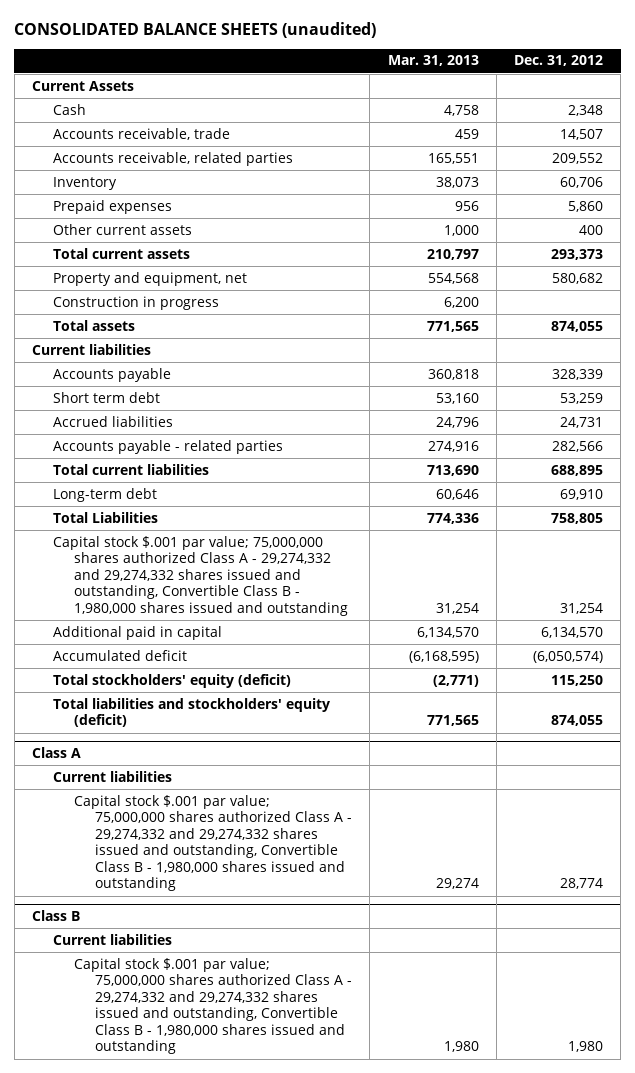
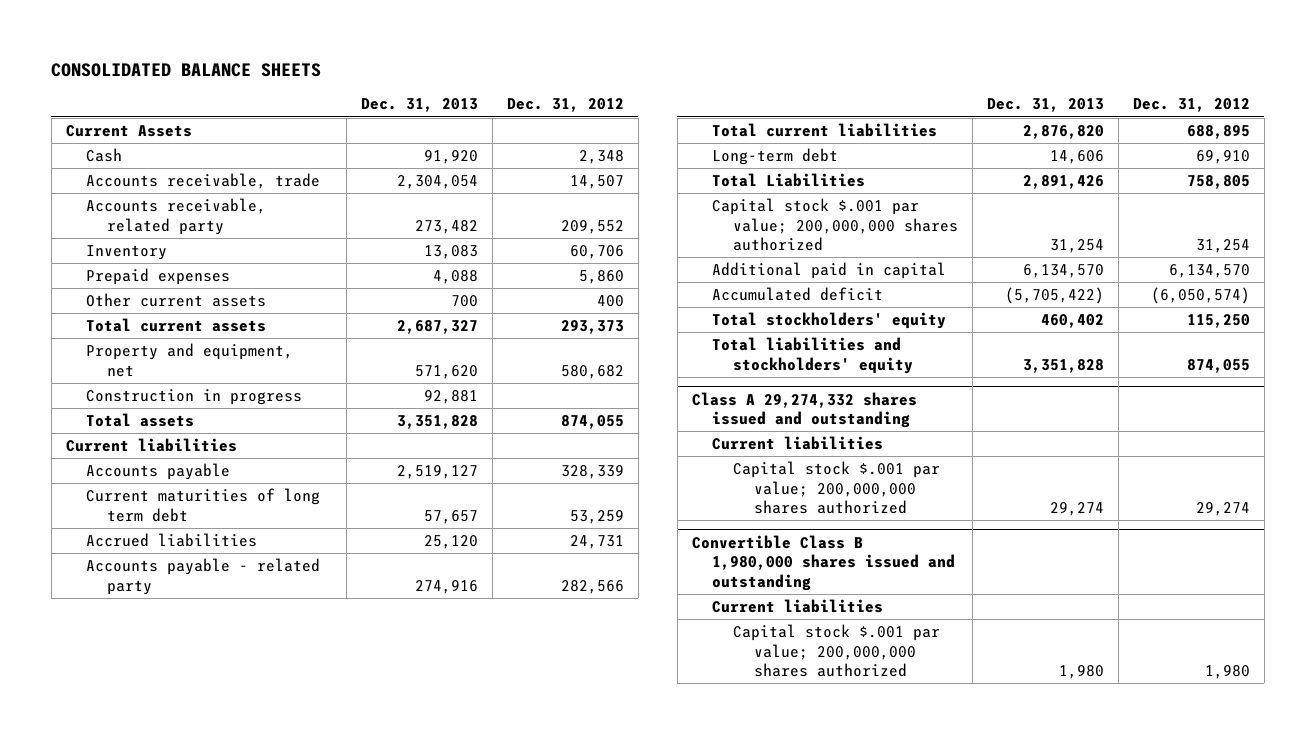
- CONSOLIDATED BALANCE SHEETS (unaudited)
+ CONSOLIDATED BALANCE SHEETS
- | Mar. 31, 2013 | Dec. 31, 2012
+ | Dec. 31, 2013 | Dec. 31, 2012
- Accounts receivable, related parties | 165,551 | 209,552
+ Accounts receivable, related party | 273,482 | 209,552
- Short term debt | 53,160 | 53,259
+ Current maturities of long term debt | 57,657 | 53,259
- Accounts payable - related parties | 274,916 | 282,566
+ Accounts payable - related party | 274,916 | 282,566
- Capital stock $.001 par value; 75,000,000 shares authorized Class A - 29,274,332 and 29,274,332 shares issued and outstanding, Convertible Class B - 1,980,000 shares issued and outstanding | 31,254 | 31,254
+ Capital stock $.001 par value; 200,000,000 shares authorized | 31,254 | 31,254
- Total stockholders' equity (deficit) | (2,771) | 115,250
- Total liabilities and stockholders' equity (deficit) | 771,565 | 874,055
- Class A
+ Total stockholders' equity | 460,402 | 115,250
+ Total liabilities and stockholders' equity | 3,351,828 | 874,055
+ Class A 29,274,332 shares issued and outstanding
- Capital stock $.001 par value; 75,000,000 shares authorized Class A - 29,274,332 and 29,274,332 shares issued and outstanding, Convertible Class B - 1,980,000 shares issued and outstanding | 29,274 | 28,774
- Class B
+ Capital stock $.001 par value; 200,000,000 shares authorized | 29,274 | 29,274
+ Convertible Class B 1,980,000 shares issued and outstanding
- Capital stock $.001 par value; 75,000,000 shares authorized Class A - 29,274,332 and 29,274,332 shares issued and outstanding, Convertible Class B - 1,980,000 shares issued and outstanding | 1,980 | 1,980
+ Capital stock $.001 par value; 200,000,000 shares authorized | 1,980 | 1,980

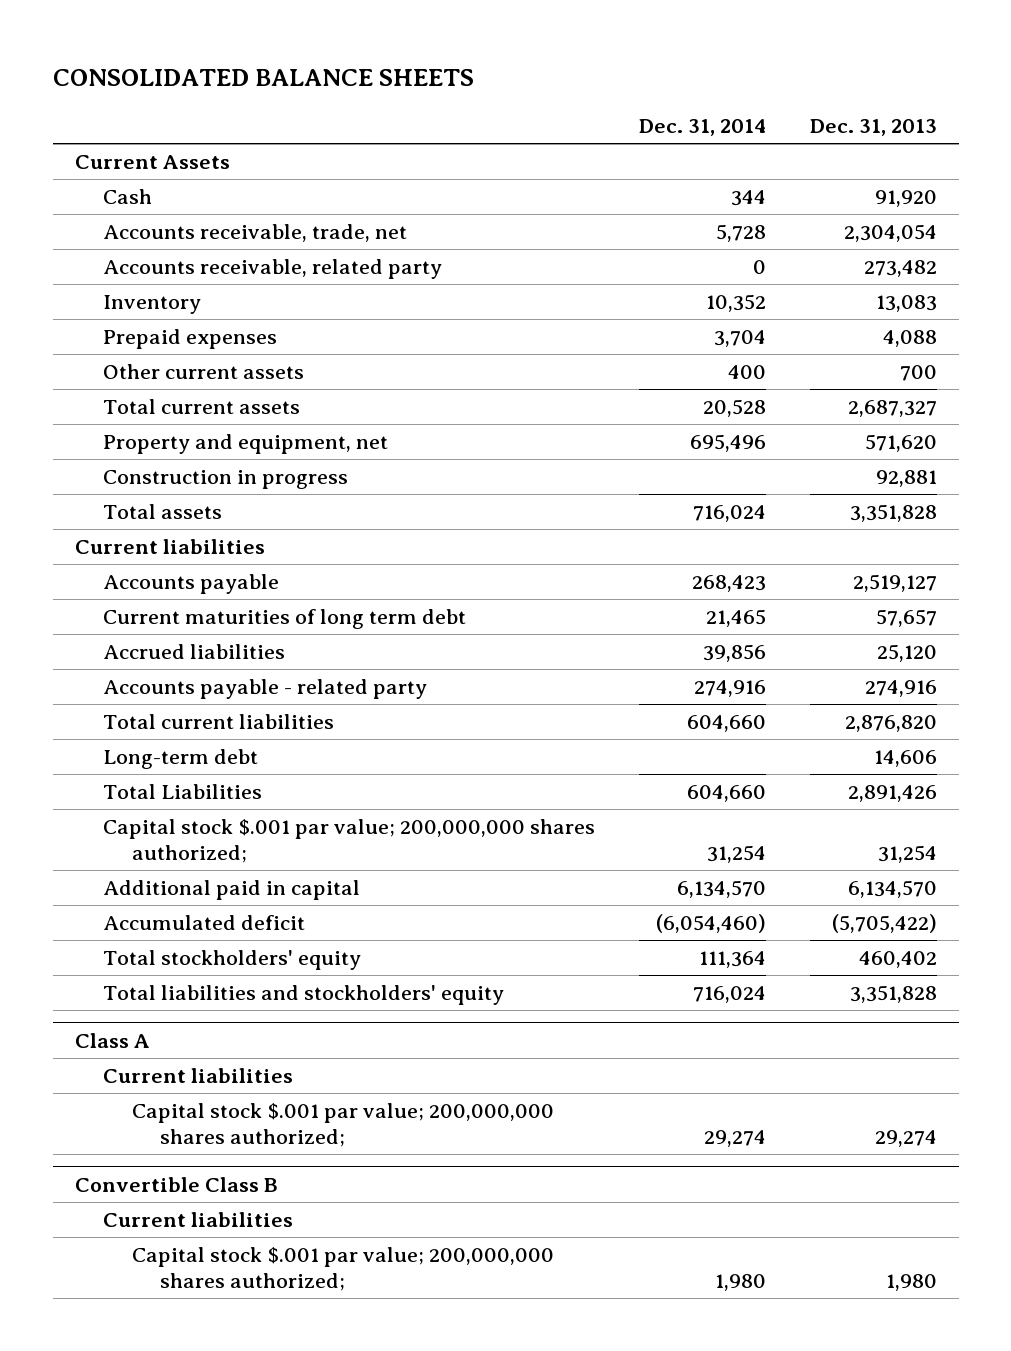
- | Dec. 31, 2013 | Dec. 31, 2012
+ | Dec. 31, 2014 | Dec. 31, 2013
- Accounts receivable, trade | 2,304,054 | 14,507
+ Accounts receivable, trade, net | 5,728 | 2,304,054
- Capital stock $.001 par value; 200,000,000 shares authorized | 31,254 | 31,254
+ Capital stock $.001 par value; 200,000,000 shares authorized; | 31,254 | 31,254
- Class A 29,274,332 shares issued and outstanding
+ Class A
- Capital stock $.001 par value; 200,000,000 shares authorized | 29,274 | 29,274
- Convertible Class B 1,980,000 shares issued and outstanding
+ Capital stock $.001 par value; 200,000,000 shares authorized; | 29,274 | 29,274
+ Convertible Class B
- Capital stock $.001 par value; 200,000,000 shares authorized | 1,980 | 1,980
+ Capital stock $.001 par value; 200,000,000 shares authorized; | 1,980 | 1,980

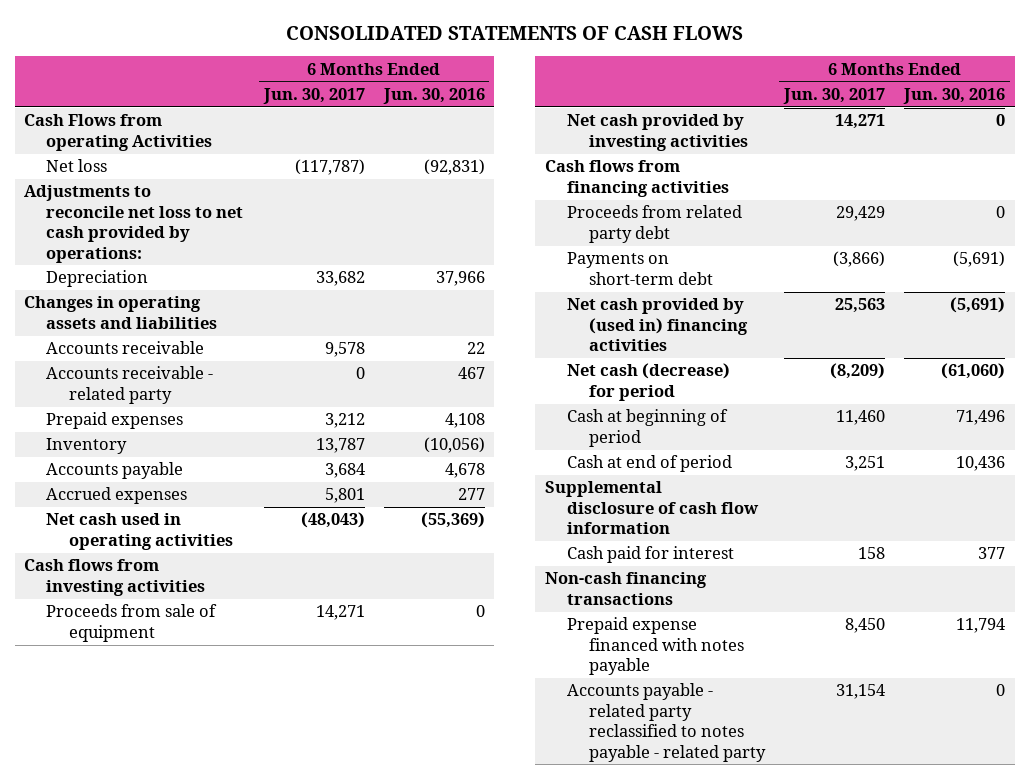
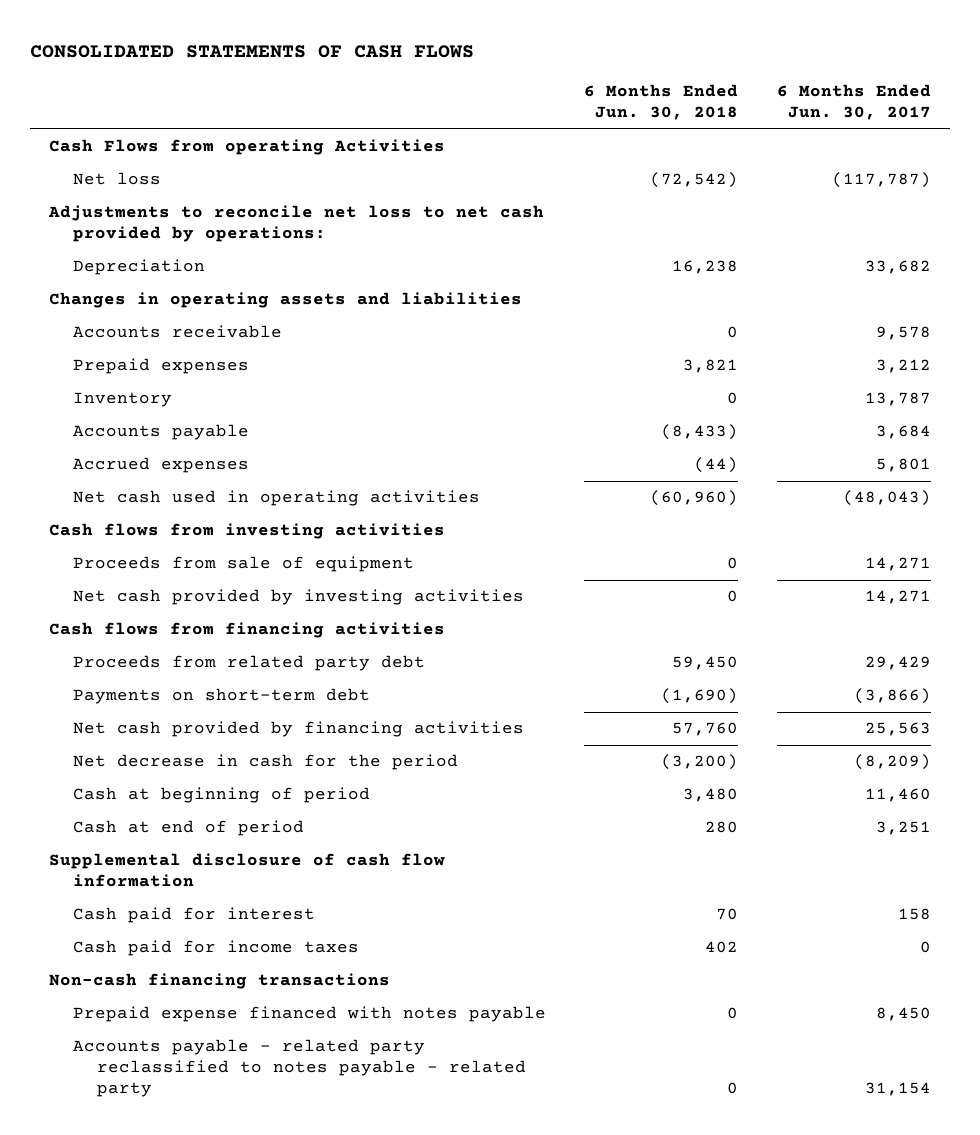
- | 6 Months Ended Jun. 30, 2017 | 6 Months Ended Jun. 30, 2016
+ | 6 Months Ended Jun. 30, 2018 | 6 Months Ended Jun. 30, 2017
- Accounts receivable - related party | 0 | 467
- Net cash provided by (used in) financing activities | 25,563 | (5,691)
- Net cash (decrease) for period | (8,209) | (61,060)
+ Net cash provided by financing activities | 57,760 | 25,563
+ Net decrease in cash for the period | (3,200) | (8,209)
+ Cash paid for income taxes | 402 | 0

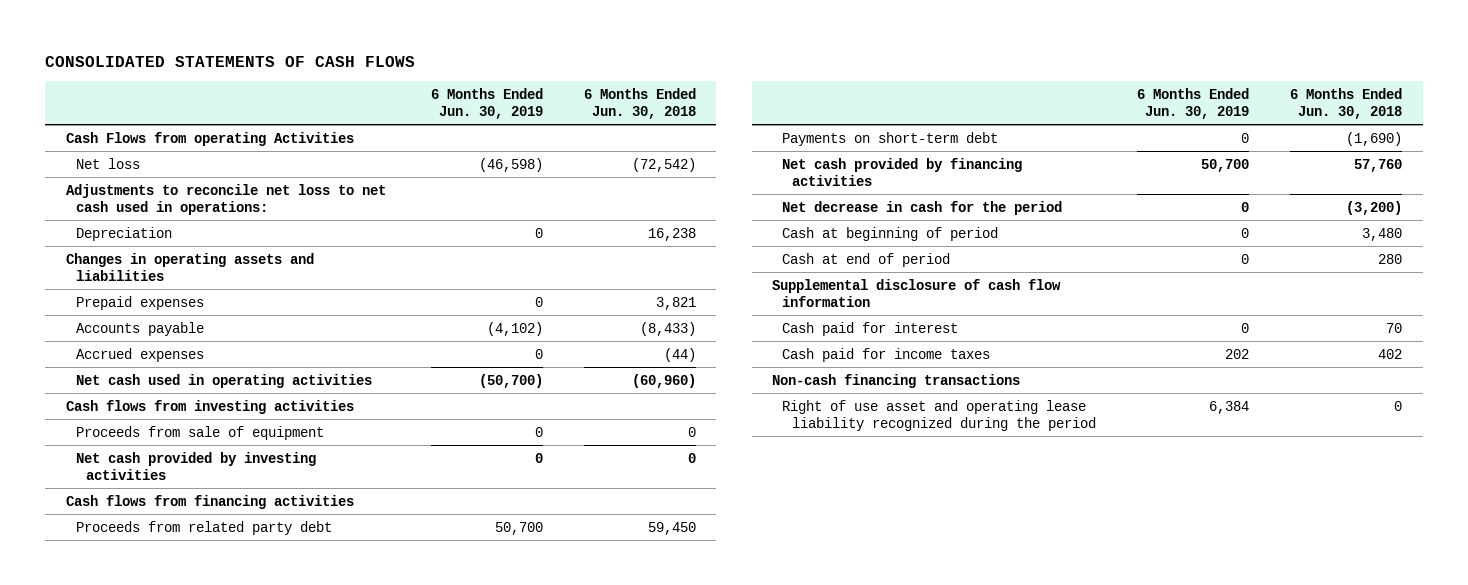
- | 6 Months Ended Jun. 30, 2018 | 6 Months Ended Jun. 30, 2017
+ | 6 Months Ended Jun. 30, 2019 | 6 Months Ended Jun. 30, 2018
- Adjustments to reconcile net loss to net cash provided by operations:
+ Adjustments to reconcile net loss to net cash used in operations:
- Accounts receivable | 0 | 9,578
- Inventory | 0 | 13,787
- Prepaid expense financed with notes payable | 0 | 8,450
- Accounts payable - related party reclassified to notes payable - related party | 0 | 31,154
+ Right of use asset and operating lease liability recognized during the period | 6,384 | 0

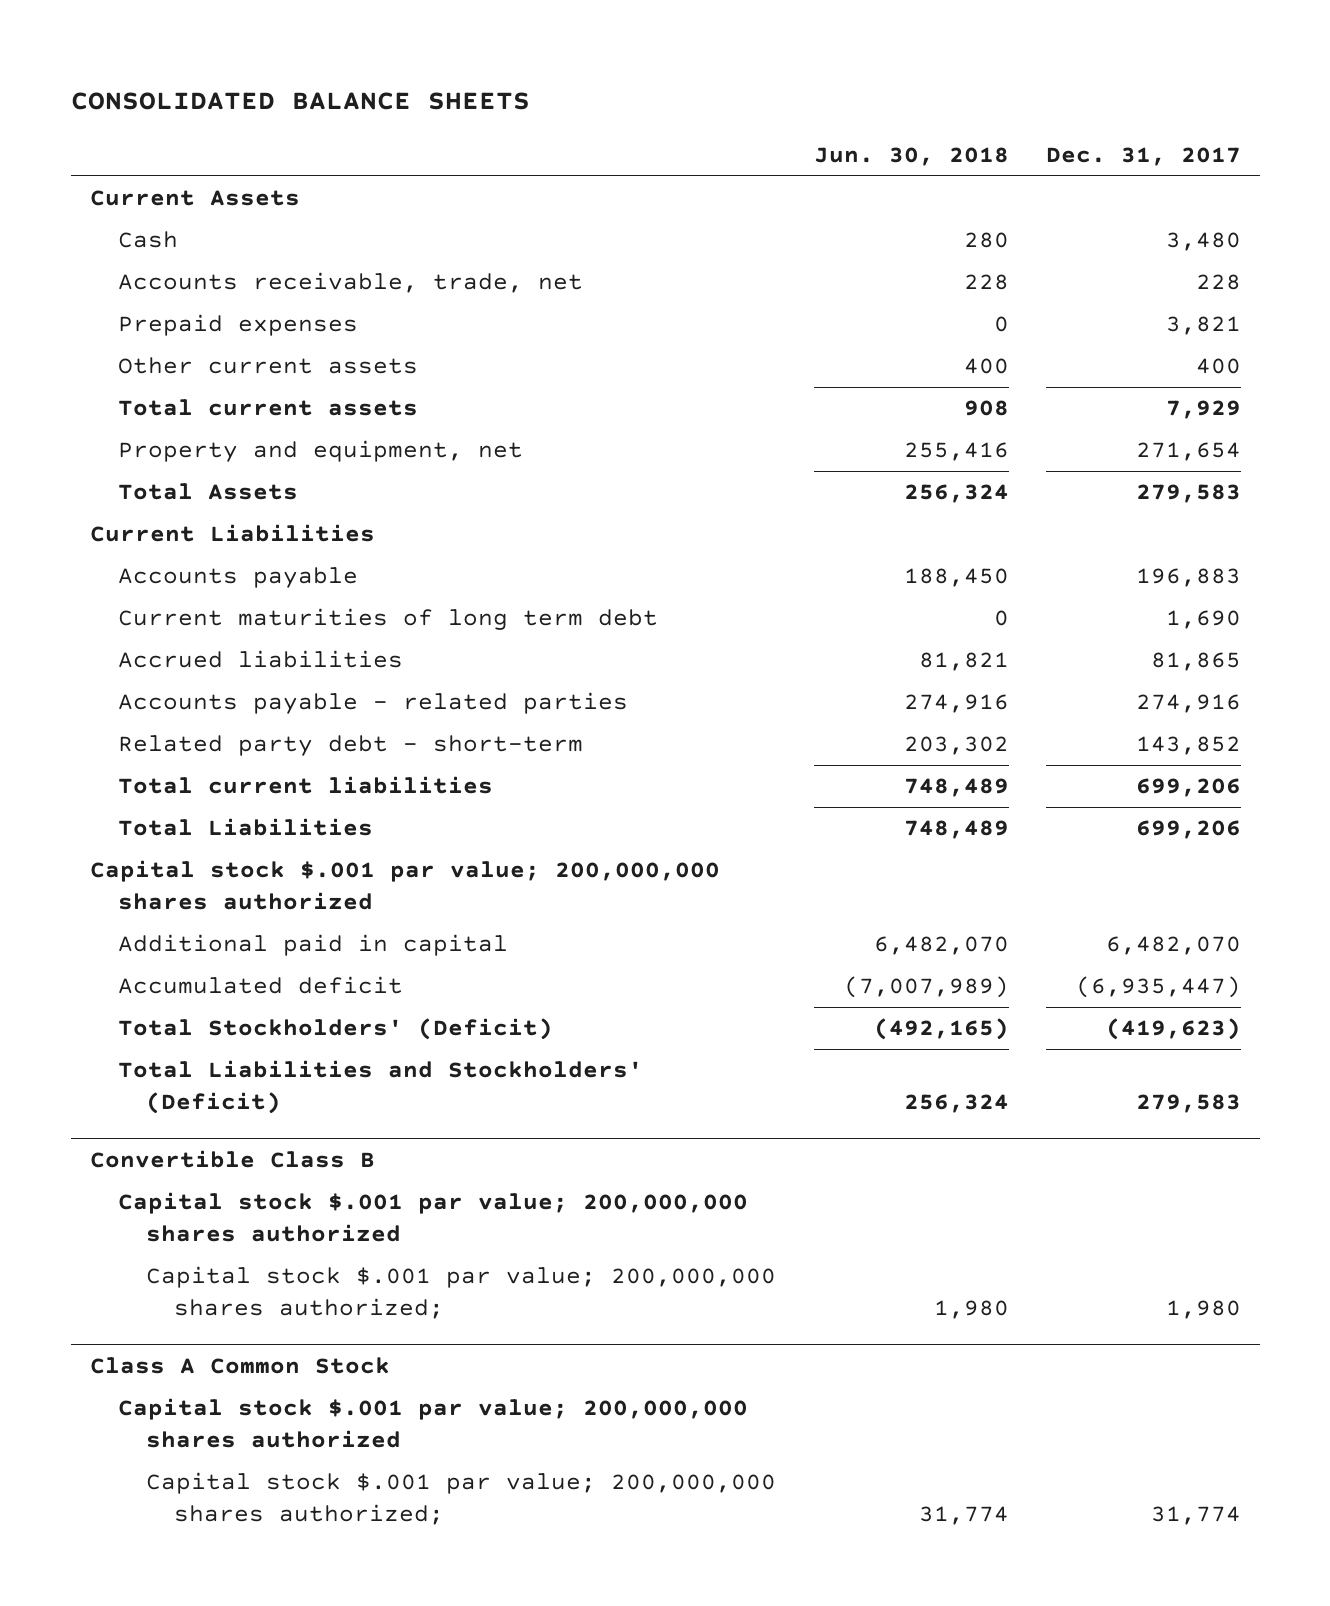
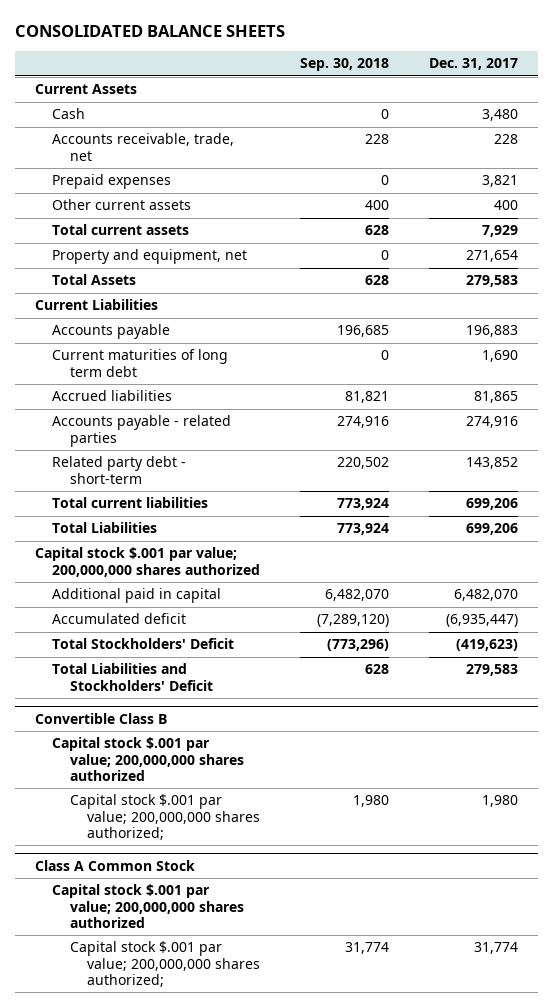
- | Jun. 30, 2018 | Dec. 31, 2017
+ | Sep. 30, 2018 | Dec. 31, 2017
- Total Stockholders' (Deficit) | (492,165) | (419,623)
- Total Liabilities and Stockholders' (Deficit) | 256,324 | 279,583
+ Total Stockholders' Deficit | (773,296) | (419,623)
+ Total Liabilities and Stockholders' Deficit | 628 | 279,583

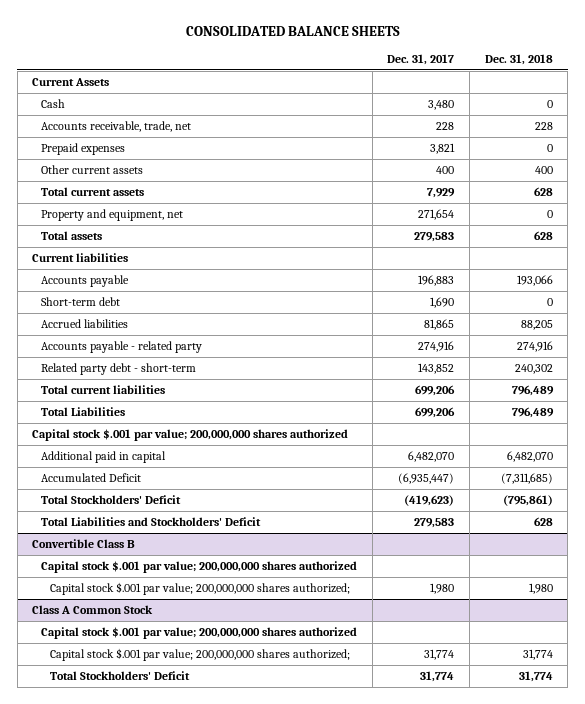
- | Sep. 30, 2018 | Dec. 31, 2017
+ | Dec. 31, 2017 | Dec. 31, 2018
- Total Assets | 628 | 279,583
- Current Liabilities
+ Total assets | 279,583 | 628
+ Current liabilities
- Current maturities of long term debt | 0 | 1,690
+ Short-term debt | 1,690 | 0
- Accounts payable - related parties | 274,916 | 274,916
+ Accounts payable - related party | 274,916 | 274,916
- Accumulated deficit | (7,289,120) | (6,935,447)
+ Accumulated Deficit | (6,935,447) | (7,311,685)
@ Class A Common Stock
+ Total Stockholders' Deficit | 31,774 | 31,774

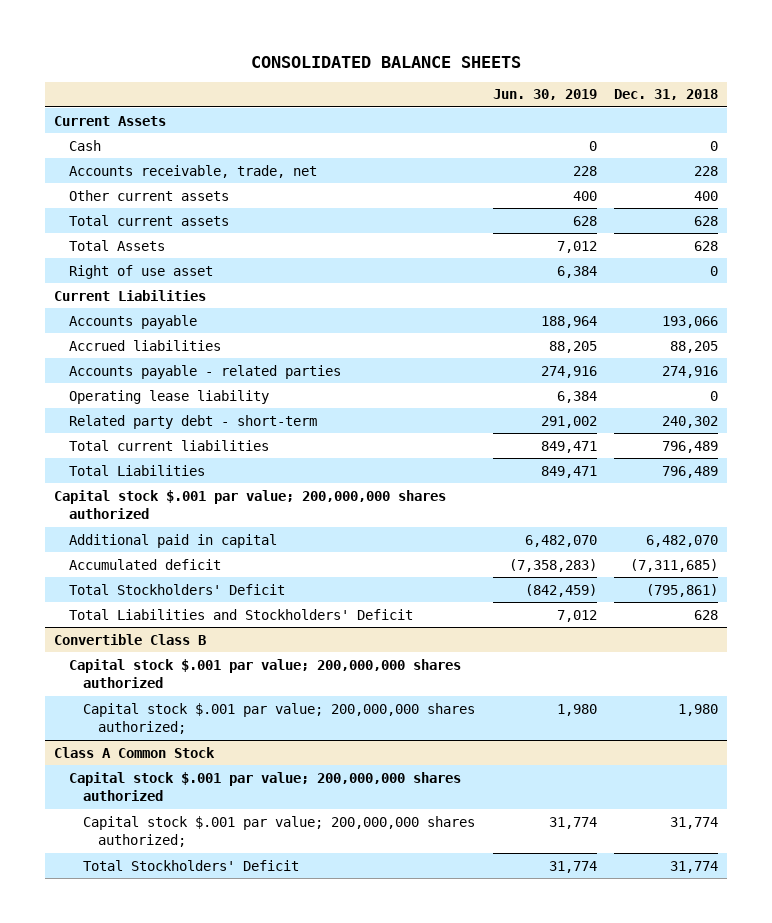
- | Dec. 31, 2017 | Dec. 31, 2018
+ | Jun. 30, 2019 | Dec. 31, 2018
- Prepaid expenses | 3,821 | 0
- Property and equipment, net | 271,654 | 0
- Total assets | 279,583 | 628
- Current liabilities
+ Total Assets | 7,012 | 628
+ Right of use asset | 6,384 | 0
+ Current Liabilities
- Short-term debt | 1,690 | 0
- Accounts payable - related party | 274,916 | 274,916
+ Accounts payable - related parties | 274,916 | 274,916
+ Operating lease liability | 6,384 | 0
- Accumulated Deficit | (6,935,447) | (7,311,685)
+ Accumulated deficit | (7,358,283) | (7,311,685)

